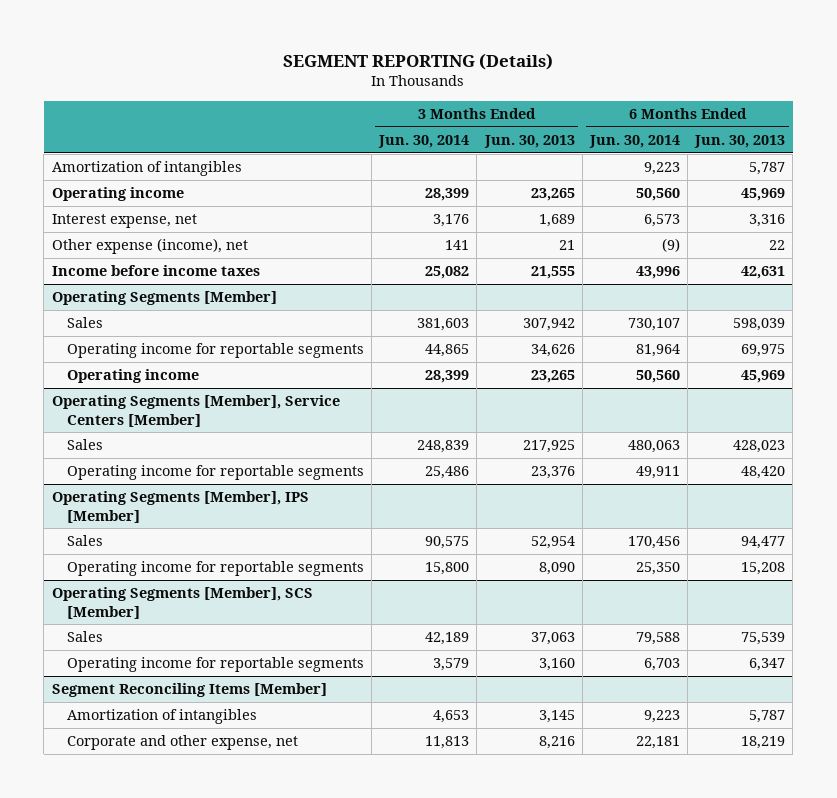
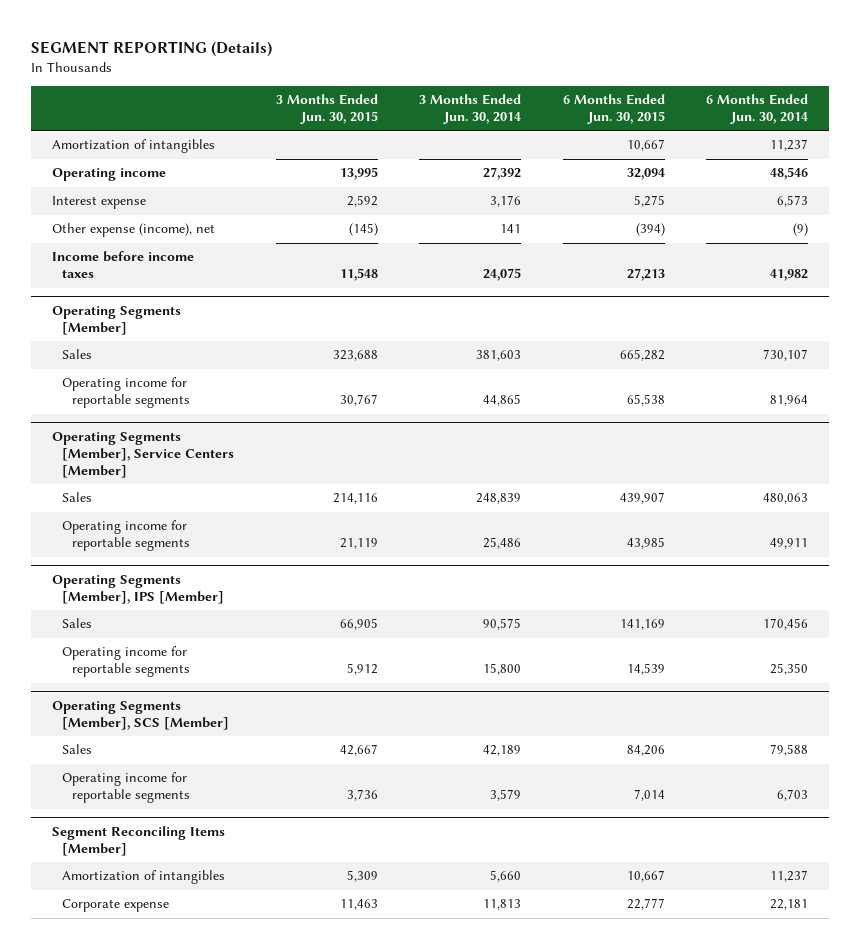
- | 3 Months Ended Jun. 30, 2014 | 3 Months Ended Jun. 30, 2013 | 6 Months Ended Jun. 30, 2014 | 6 Months Ended Jun. 30, 2013
+ | 3 Months Ended Jun. 30, 2015 | 3 Months Ended Jun. 30, 2014 | 6 Months Ended Jun. 30, 2015 | 6 Months Ended Jun. 30, 2014
- Amortization of intangibles | | | 9,223 | 5,787
- Operating income | 28,399 | 23,265 | 50,560 | 45,969
- Interest expense, net | 3,176 | 1,689 | 6,573 | 3,316
+ Amortization of intangibles | | | 10,667 | 11,237
+ Operating income | 13,995 | 27,392 | 32,094 | 48,546
+ Interest expense | 2,592 | 3,176 | 5,275 | 6,573
- Income before income taxes | 25,082 | 21,555 | 43,996 | 42,631
+ Income before income taxes | 11,548 | 24,075 | 27,213 | 41,982
@ Operating Segments [Member]
- Operating income | 28,399 | 23,265 | 50,560 | 45,969
@ Segment Reconciling Items [Member]
- Amortization of intangibles | 4,653 | 3,145 | 9,223 | 5,787
- Corporate and other expense, net | 11,813 | 8,216 | 22,181 | 18,219
+ Amortization of intangibles | 5,309 | 5,660 | 10,667 | 11,237
+ Corporate expense | 11,463 | 11,813 | 22,777 | 22,181

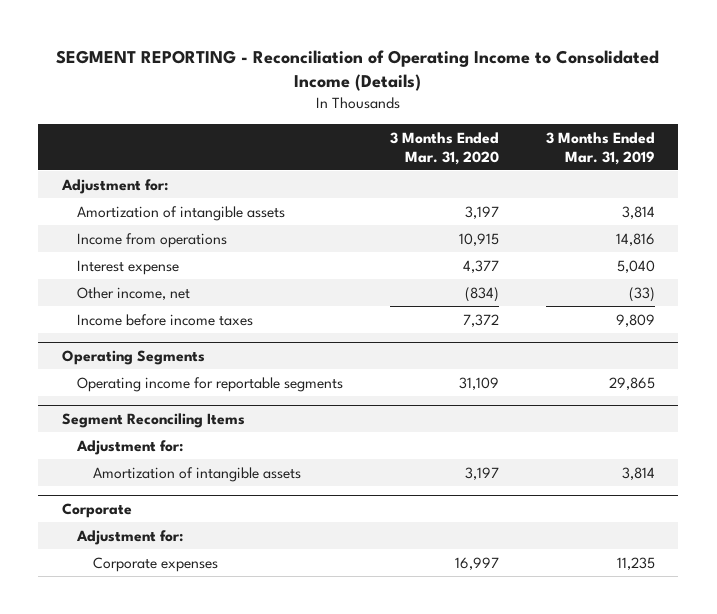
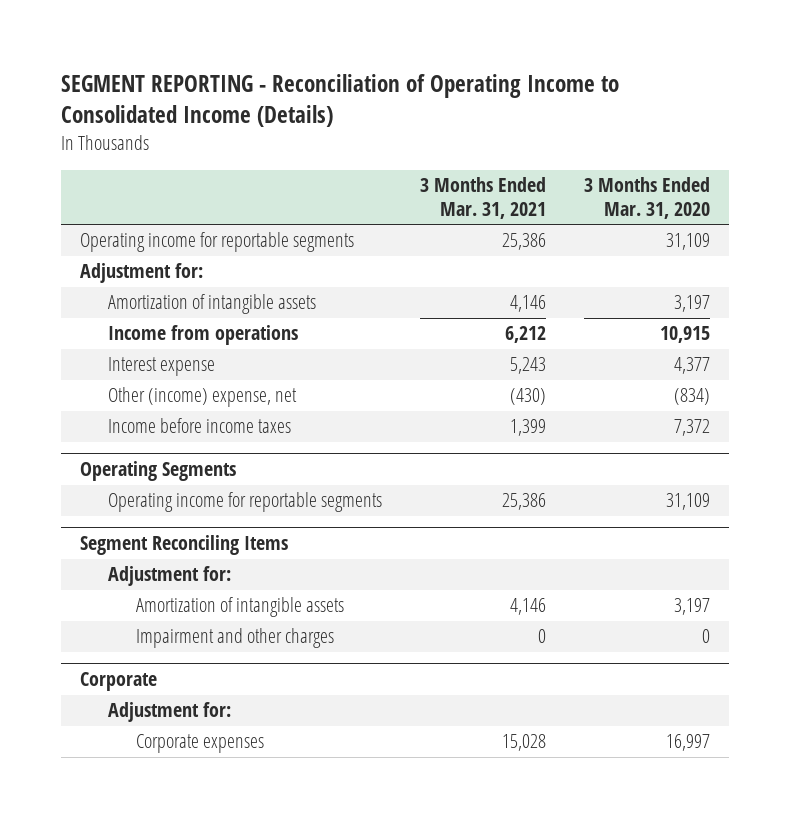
- | 3 Months Ended Mar. 31, 2020 | 3 Months Ended Mar. 31, 2019
+ | 3 Months Ended Mar. 31, 2021 | 3 Months Ended Mar. 31, 2020
+ Operating income for reportable segments | 25,386 | 31,109
- Other income, net | (834) | (33)
+ Other (income) expense, net | (430) | (834)
@ Segment Reconciling Items
+ Impairment and other charges | 0 | 0

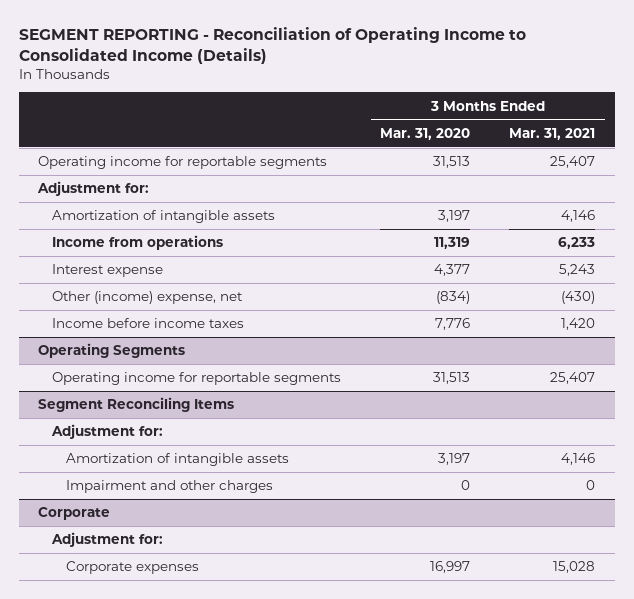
- | 3 Months Ended Mar. 31, 2021 | 3 Months Ended Mar. 31, 2020
+ | 3 Months Ended Mar. 31, 2020 | 3 Months Ended Mar. 31, 2021
- Operating income for reportable segments | 25,386 | 31,109
+ Operating income for reportable segments | 31,513 | 25,407
- Income from operations | 6,212 | 10,915
+ Income from operations | 11,319 | 6,233
- Income before income taxes | 1,399 | 7,372
+ Income before income taxes | 7,776 | 1,420
@ Operating Segments
- Operating income for reportable segments | 25,386 | 31,109
+ Operating income for reportable segments | 31,513 | 25,407

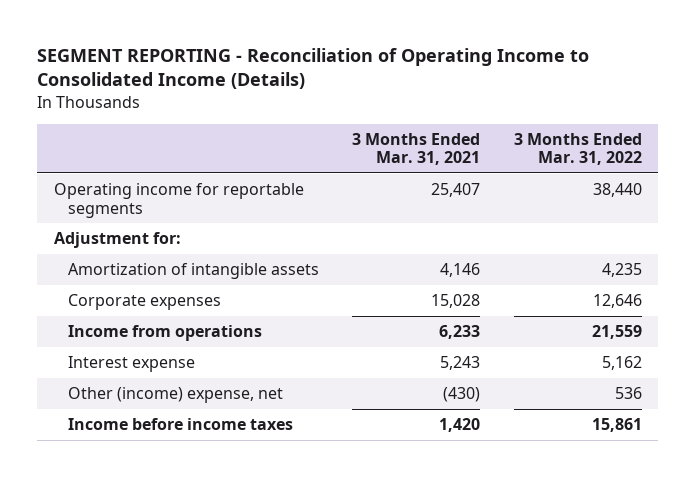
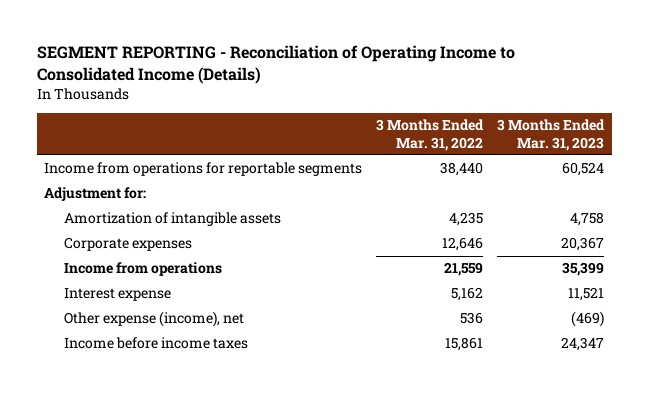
- | 3 Months Ended Mar. 31, 2021 | 3 Months Ended Mar. 31, 2022
+ | 3 Months Ended Mar. 31, 2022 | 3 Months Ended Mar. 31, 2023
- Operating income for reportable segments | 25,407 | 38,440
+ Income from operations for reportable segments | 38,440 | 60,524
- Other (income) expense, net | (430) | 536
+ Other expense (income), net | 536 | (469)

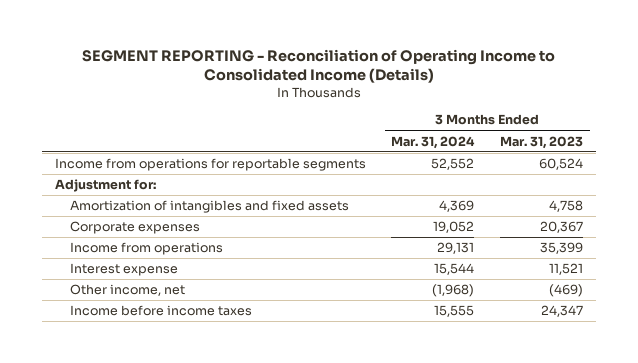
- | 3 Months Ended Mar. 31, 2022 | 3 Months Ended Mar. 31, 2023
+ | 3 Months Ended Mar. 31, 2024 | 3 Months Ended Mar. 31, 2023
- Amortization of intangible assets | 4,235 | 4,758
+ Amortization of intangibles and fixed assets | 4,369 | 4,758
- Other expense (income), net | 536 | (469)
+ Other income, net | (1,968) | (469)

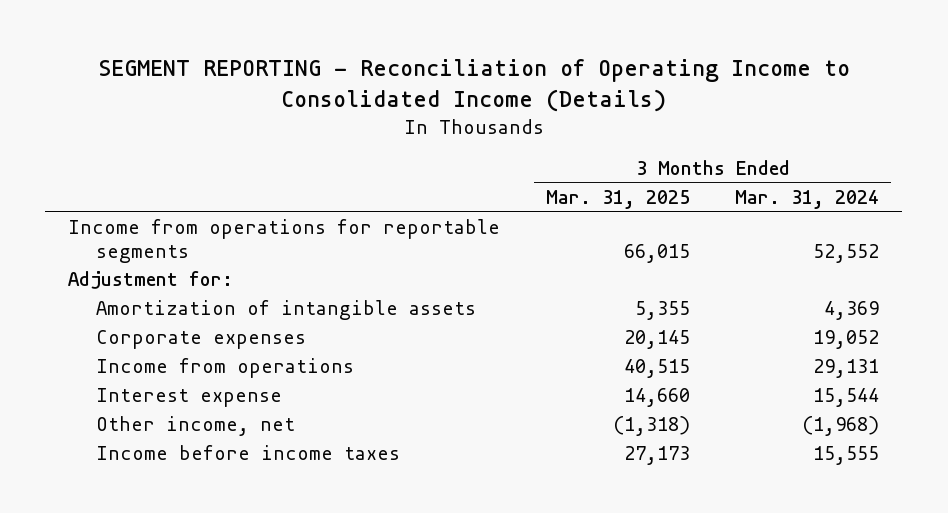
- | 3 Months Ended Mar. 31, 2024 | 3 Months Ended Mar. 31, 2023
+ | 3 Months Ended Mar. 31, 2025 | 3 Months Ended Mar. 31, 2024
- Amortization of intangibles and fixed assets | 4,369 | 4,758
+ Amortization of intangible assets | 5,355 | 4,369

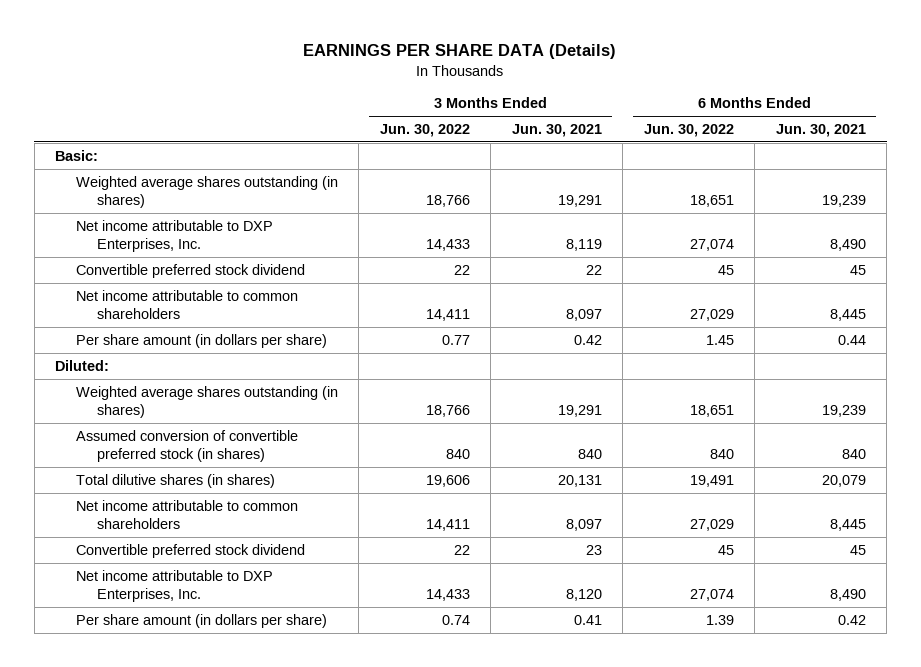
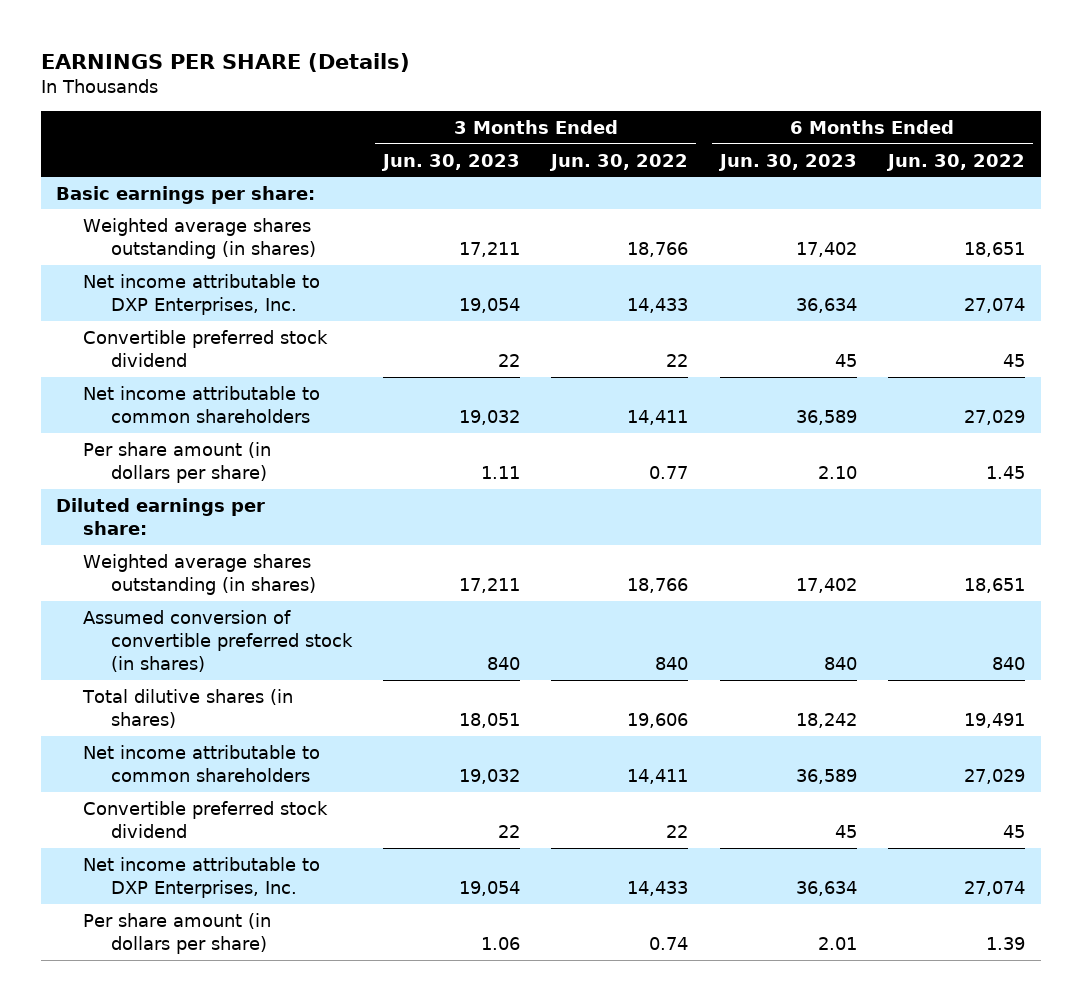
- EARNINGS PER SHARE DATA (Details)
+ EARNINGS PER SHARE (Details)
- | 3 Months Ended Jun. 30, 2022 | 3 Months Ended Jun. 30, 2021 | 6 Months Ended Jun. 30, 2022 | 6 Months Ended Jun. 30, 2021
+ | 3 Months Ended Jun. 30, 2023 | 3 Months Ended Jun. 30, 2022 | 6 Months Ended Jun. 30, 2023 | 6 Months Ended Jun. 30, 2022
- Basic:
+ Basic earnings per share:
- Diluted:
+ Diluted earnings per share:

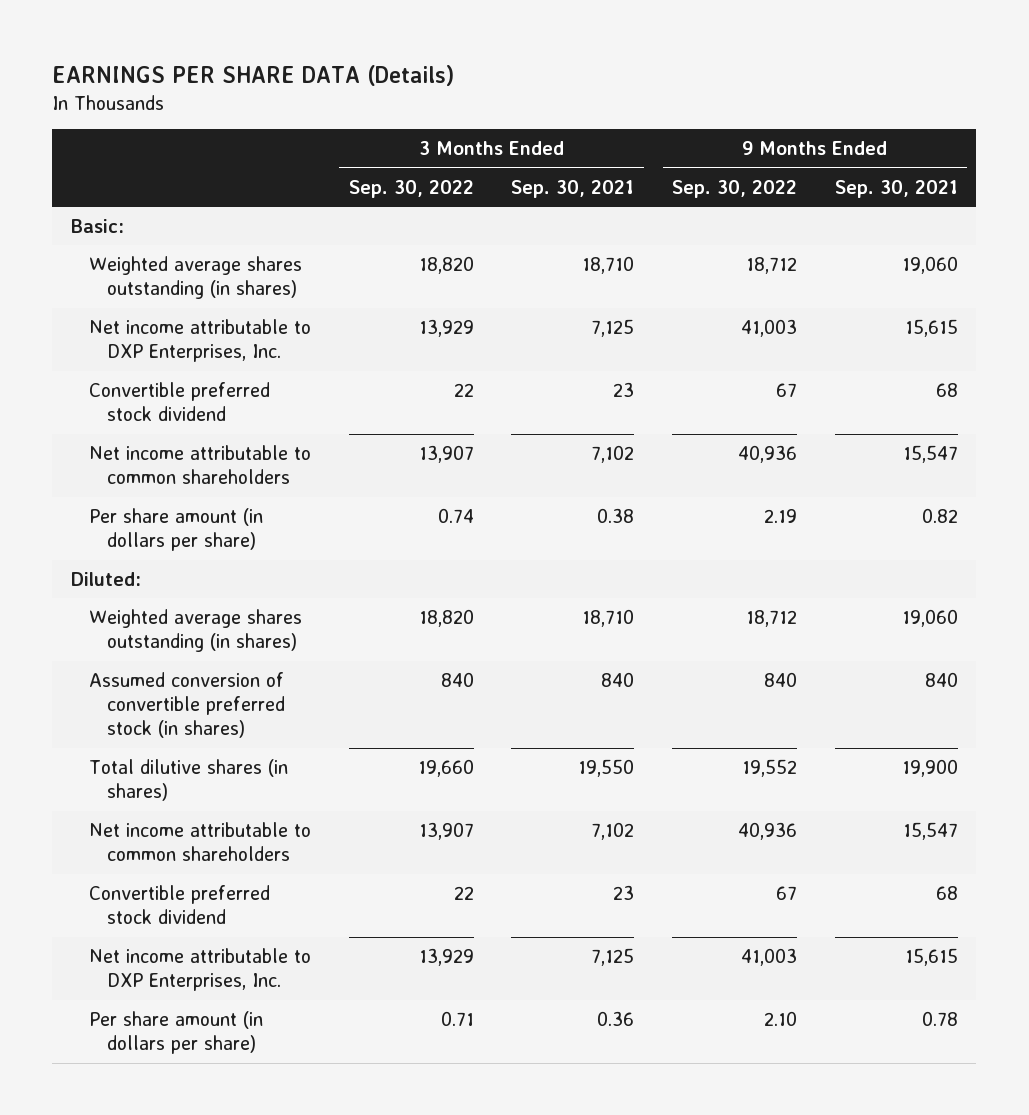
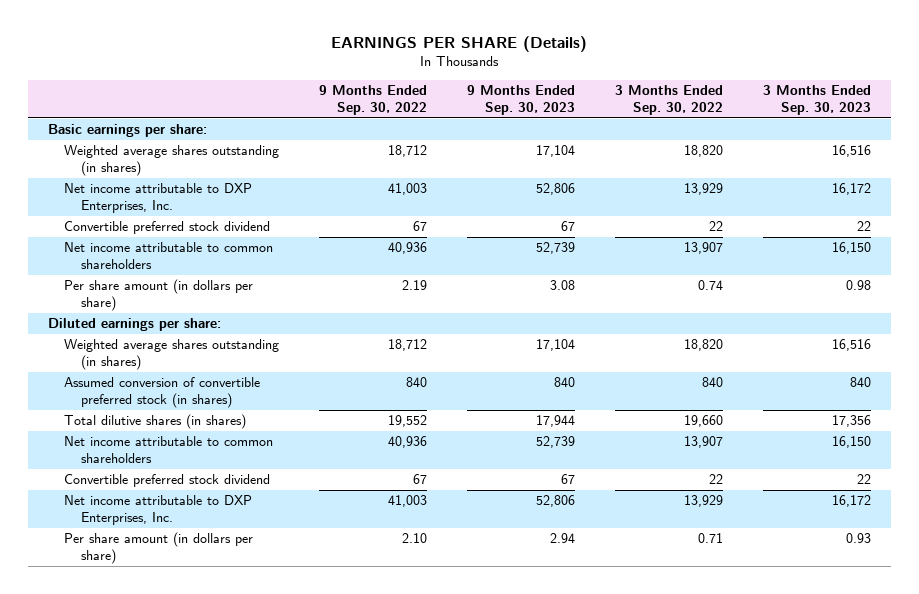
- EARNINGS PER SHARE DATA (Details)
+ EARNINGS PER SHARE (Details)
- | 3 Months Ended Sep. 30, 2022 | 3 Months Ended Sep. 30, 2021 | 9 Months Ended Sep. 30, 2022 | 9 Months Ended Sep. 30, 2021
+ | 9 Months Ended Sep. 30, 2022 | 9 Months Ended Sep. 30, 2023 | 3 Months Ended Sep. 30, 2022 | 3 Months Ended Sep. 30, 2023
- Basic:
+ Basic earnings per share:
- Diluted:
+ Diluted earnings per share:

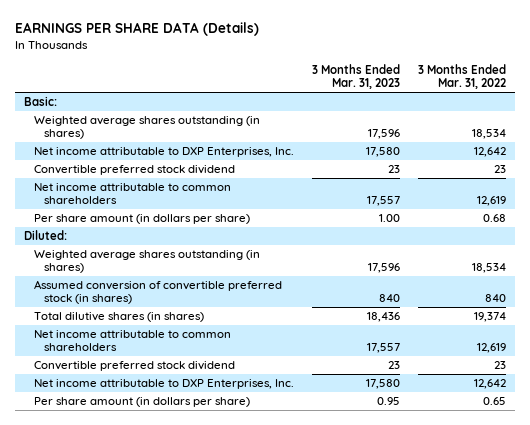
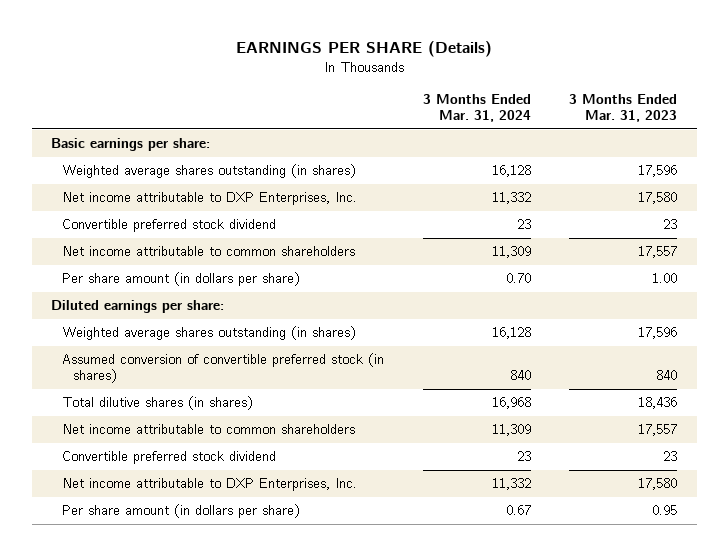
- EARNINGS PER SHARE DATA (Details)
+ EARNINGS PER SHARE (Details)
- | 3 Months Ended Mar. 31, 2023 | 3 Months Ended Mar. 31, 2022
+ | 3 Months Ended Mar. 31, 2024 | 3 Months Ended Mar. 31, 2023
- Basic:
+ Basic earnings per share:
- Diluted:
+ Diluted earnings per share:

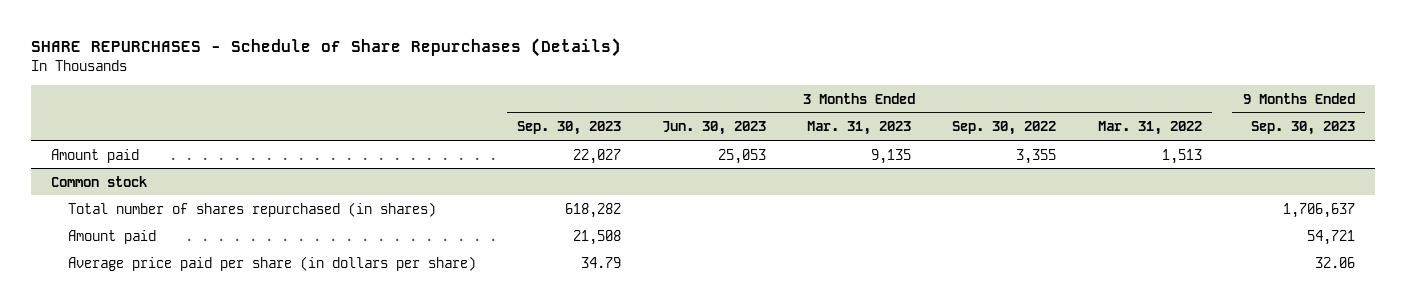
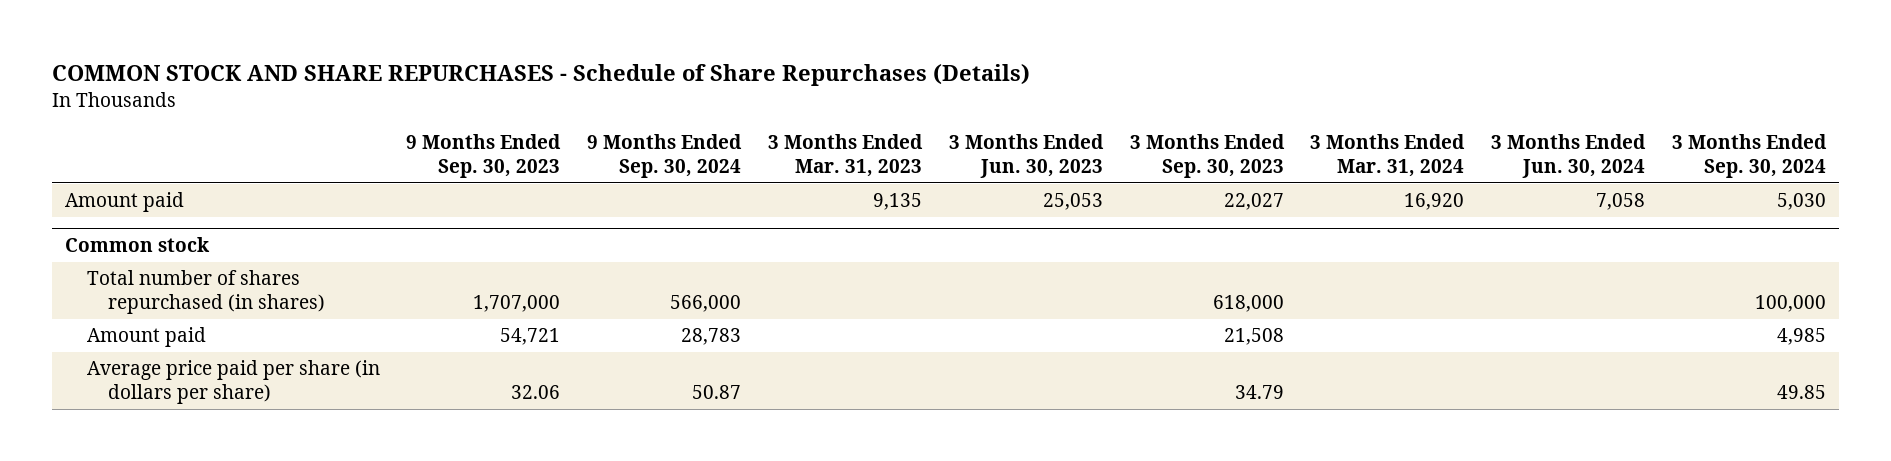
- SHARE REPURCHASES - Schedule of Share Repurchases (Details)
+ COMMON STOCK AND SHARE REPURCHASES - Schedule of Share Repurchases (Details)
- | 3 Months Ended Sep. 30, 2023 | 3 Months Ended Jun. 30, 2023 | 3 Months Ended Mar. 31, 2023 | 3 Months Ended Sep. 30, 2022 | 3 Months Ended Mar. 31, 2022 | 9 Months Ended Sep. 30, 2023
+ | 9 Months Ended Sep. 30, 2023 | 9 Months Ended Sep. 30, 2024 | 3 Months Ended Mar. 31, 2023 | 3 Months Ended Jun. 30, 2023 | 3 Months Ended Sep. 30, 2023 | 3 Months Ended Mar. 31, 2024 | 3 Months Ended Jun. 30, 2024 | 3 Months Ended Sep. 30, 2024
@ Common stock
- Total number of shares repurchased (in shares) | 618,282 | | | | | 1,706,637
+ Total number of shares repurchased (in shares) | 1,707,000 | 566,000 | | | 618,000 | | | 100,000

